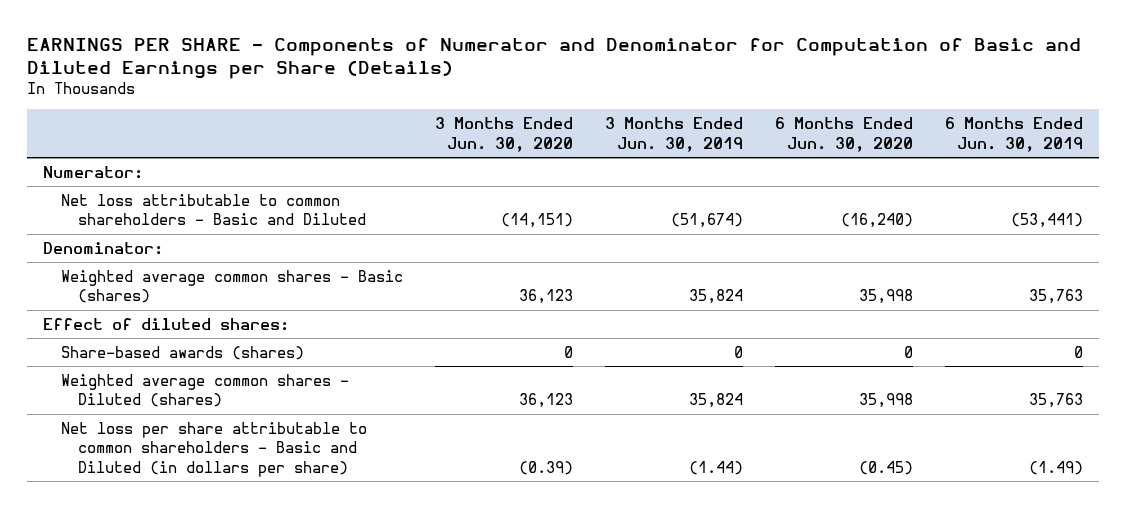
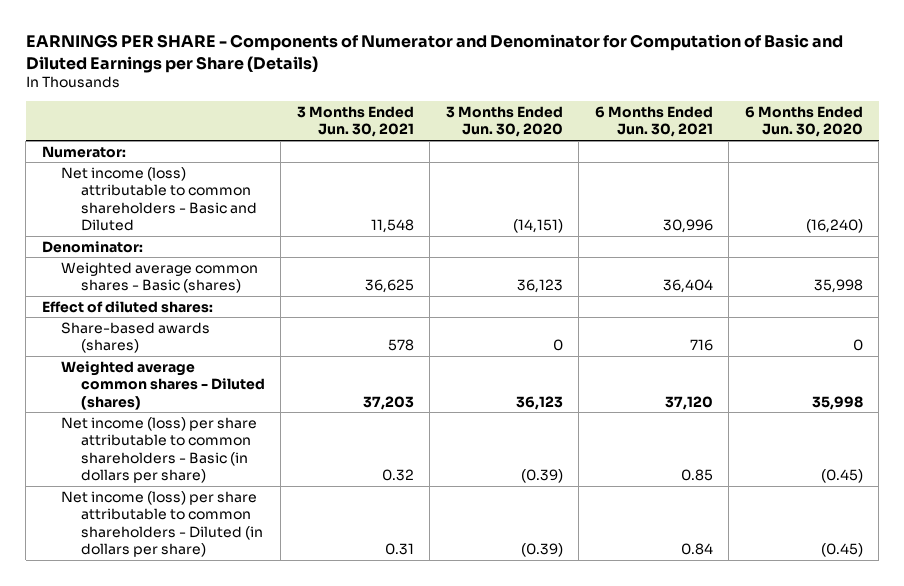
- | 3 Months Ended Jun. 30, 2020 | 3 Months Ended Jun. 30, 2019 | 6 Months Ended Jun. 30, 2020 | 6 Months Ended Jun. 30, 2019
+ | 3 Months Ended Jun. 30, 2021 | 3 Months Ended Jun. 30, 2020 | 6 Months Ended Jun. 30, 2021 | 6 Months Ended Jun. 30, 2020
- Net loss attributable to common shareholders - Basic and Diluted | (14,151) | (51,674) | (16,240) | (53,441)
+ Net income (loss) attributable to common shareholders - Basic and Diluted | 11,548 | (14,151) | 30,996 | (16,240)
- Net loss per share attributable to common shareholders - Basic and Diluted (in dollars per share) | (0.39) | (1.44) | (0.45) | (1.49)
+ Net income (loss) per share attributable to common shareholders - Basic (in dollars per share) | 0.32 | (0.39) | 0.85 | (0.45)
+ Net income (loss) per share attributable to common shareholders - Diluted (in dollars per share) | 0.31 | (0.39) | 0.84 | (0.45)

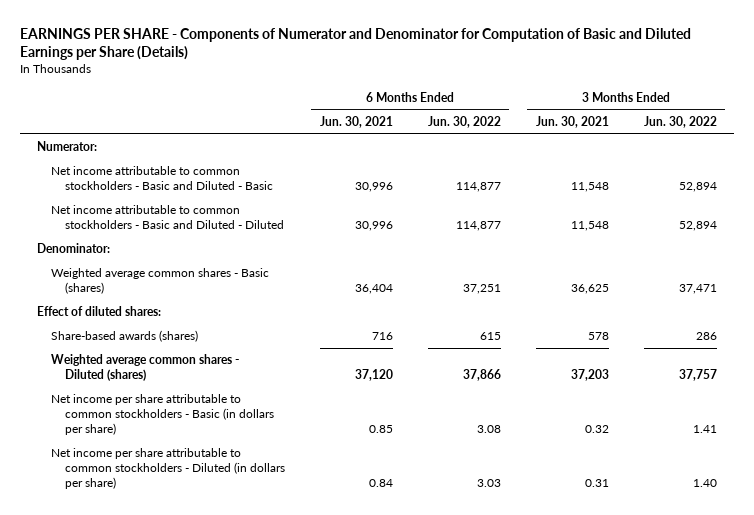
- | 3 Months Ended Jun. 30, 2021 | 3 Months Ended Jun. 30, 2020 | 6 Months Ended Jun. 30, 2021 | 6 Months Ended Jun. 30, 2020
+ | 6 Months Ended Jun. 30, 2021 | 6 Months Ended Jun. 30, 2022 | 3 Months Ended Jun. 30, 2021 | 3 Months Ended Jun. 30, 2022
- Net income (loss) attributable to common shareholders - Basic and Diluted | 11,548 | (14,151) | 30,996 | (16,240)
+ Net income attributable to common stockholders - Basic and Diluted - Basic | 30,996 | 114,877 | 11,548 | 52,894
+ Net income attributable to common stockholders - Basic and Diluted - Diluted | 30,996 | 114,877 | 11,548 | 52,894
- Net income (loss) per share attributable to common shareholders - Basic (in dollars per share) | 0.32 | (0.39) | 0.85 | (0.45)
- Net income (loss) per share attributable to common shareholders - Diluted (in dollars per share) | 0.31 | (0.39) | 0.84 | (0.45)
+ Net income per share attributable to common stockholders - Basic (in dollars per share) | 0.85 | 3.08 | 0.32 | 1.41
+ Net income per share attributable to common stockholders - Diluted (in dollars per share) | 0.84 | 3.03 | 0.31 | 1.40

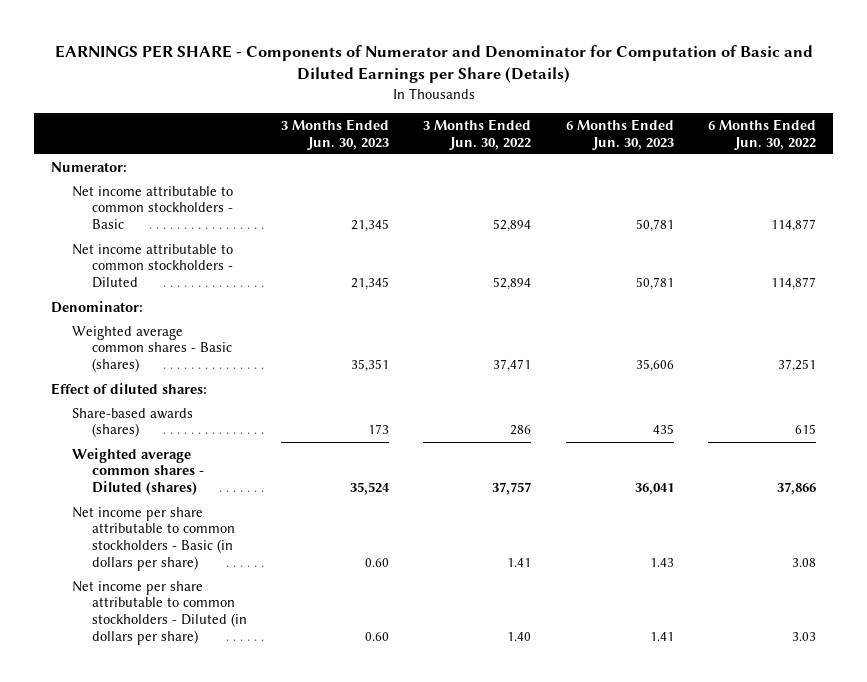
- | 6 Months Ended Jun. 30, 2021 | 6 Months Ended Jun. 30, 2022 | 3 Months Ended Jun. 30, 2021 | 3 Months Ended Jun. 30, 2022
+ | 3 Months Ended Jun. 30, 2023 | 3 Months Ended Jun. 30, 2022 | 6 Months Ended Jun. 30, 2023 | 6 Months Ended Jun. 30, 2022
- Net income attributable to common stockholders - Basic and Diluted - Basic | 30,996 | 114,877 | 11,548 | 52,894
- Net income attributable to common stockholders - Basic and Diluted - Diluted | 30,996 | 114,877 | 11,548 | 52,894
+ Net income attributable to common stockholders - Basic | 21,345 | 52,894 | 50,781 | 114,877
+ Net income attributable to common stockholders - Diluted | 21,345 | 52,894 | 50,781 | 114,877

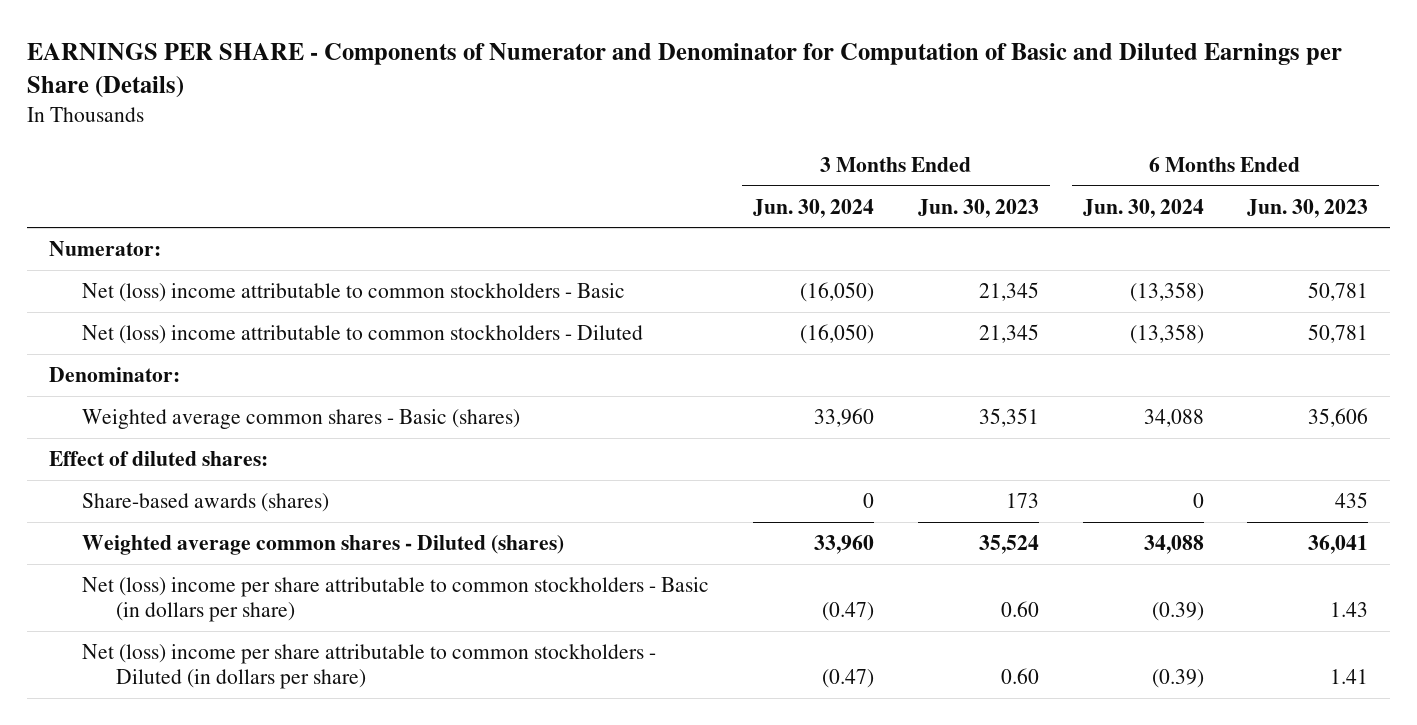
- | 3 Months Ended Jun. 30, 2023 | 3 Months Ended Jun. 30, 2022 | 6 Months Ended Jun. 30, 2023 | 6 Months Ended Jun. 30, 2022
+ | 3 Months Ended Jun. 30, 2024 | 3 Months Ended Jun. 30, 2023 | 6 Months Ended Jun. 30, 2024 | 6 Months Ended Jun. 30, 2023
- Net income attributable to common stockholders - Basic | 21,345 | 52,894 | 50,781 | 114,877
- Net income attributable to common stockholders - Diluted | 21,345 | 52,894 | 50,781 | 114,877
+ Net (loss) income attributable to common stockholders - Basic | (16,050) | 21,345 | (13,358) | 50,781
+ Net (loss) income attributable to common stockholders - Diluted | (16,050) | 21,345 | (13,358) | 50,781
- Net income per share attributable to common stockholders - Basic (in dollars per share) | 0.60 | 1.41 | 1.43 | 3.08
- Net income per share attributable to common stockholders - Diluted (in dollars per share) | 0.60 | 1.40 | 1.41 | 3.03
+ Net (loss) income per share attributable to common stockholders - Basic (in dollars per share) | (0.47) | 0.60 | (0.39) | 1.43
+ Net (loss) income per share attributable to common stockholders - Diluted (in dollars per share) | (0.47) | 0.60 | (0.39) | 1.41

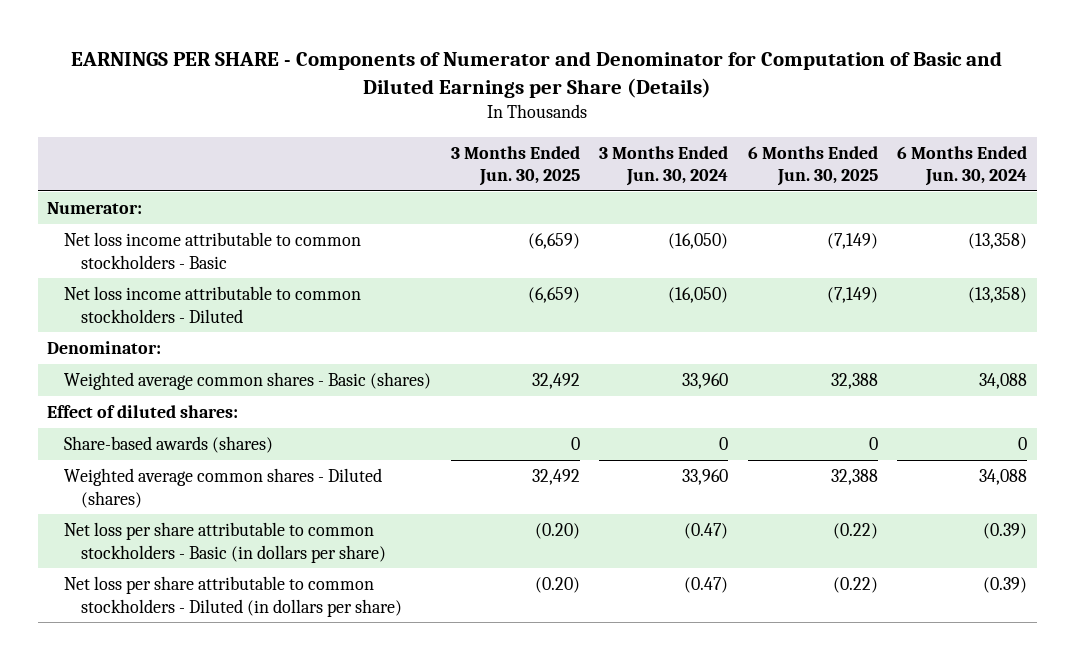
- | 3 Months Ended Jun. 30, 2024 | 3 Months Ended Jun. 30, 2023 | 6 Months Ended Jun. 30, 2024 | 6 Months Ended Jun. 30, 2023
+ | 3 Months Ended Jun. 30, 2025 | 3 Months Ended Jun. 30, 2024 | 6 Months Ended Jun. 30, 2025 | 6 Months Ended Jun. 30, 2024
- Net (loss) income attributable to common stockholders - Basic | (16,050) | 21,345 | (13,358) | 50,781
- Net (loss) income attributable to common stockholders - Diluted | (16,050) | 21,345 | (13,358) | 50,781
+ Net loss income attributable to common stockholders - Basic | (6,659) | (16,050) | (7,149) | (13,358)
+ Net loss income attributable to common stockholders - Diluted | (6,659) | (16,050) | (7,149) | (13,358)
- Net (loss) income per share attributable to common stockholders - Basic (in dollars per share) | (0.47) | 0.60 | (0.39) | 1.43
- Net (loss) income per share attributable to common stockholders - Diluted (in dollars per share) | (0.47) | 0.60 | (0.39) | 1.41
+ Net loss per share attributable to common stockholders - Basic (in dollars per share) | (0.20) | (0.47) | (0.22) | (0.39)
+ Net loss per share attributable to common stockholders - Diluted (in dollars per share) | (0.20) | (0.47) | (0.22) | (0.39)

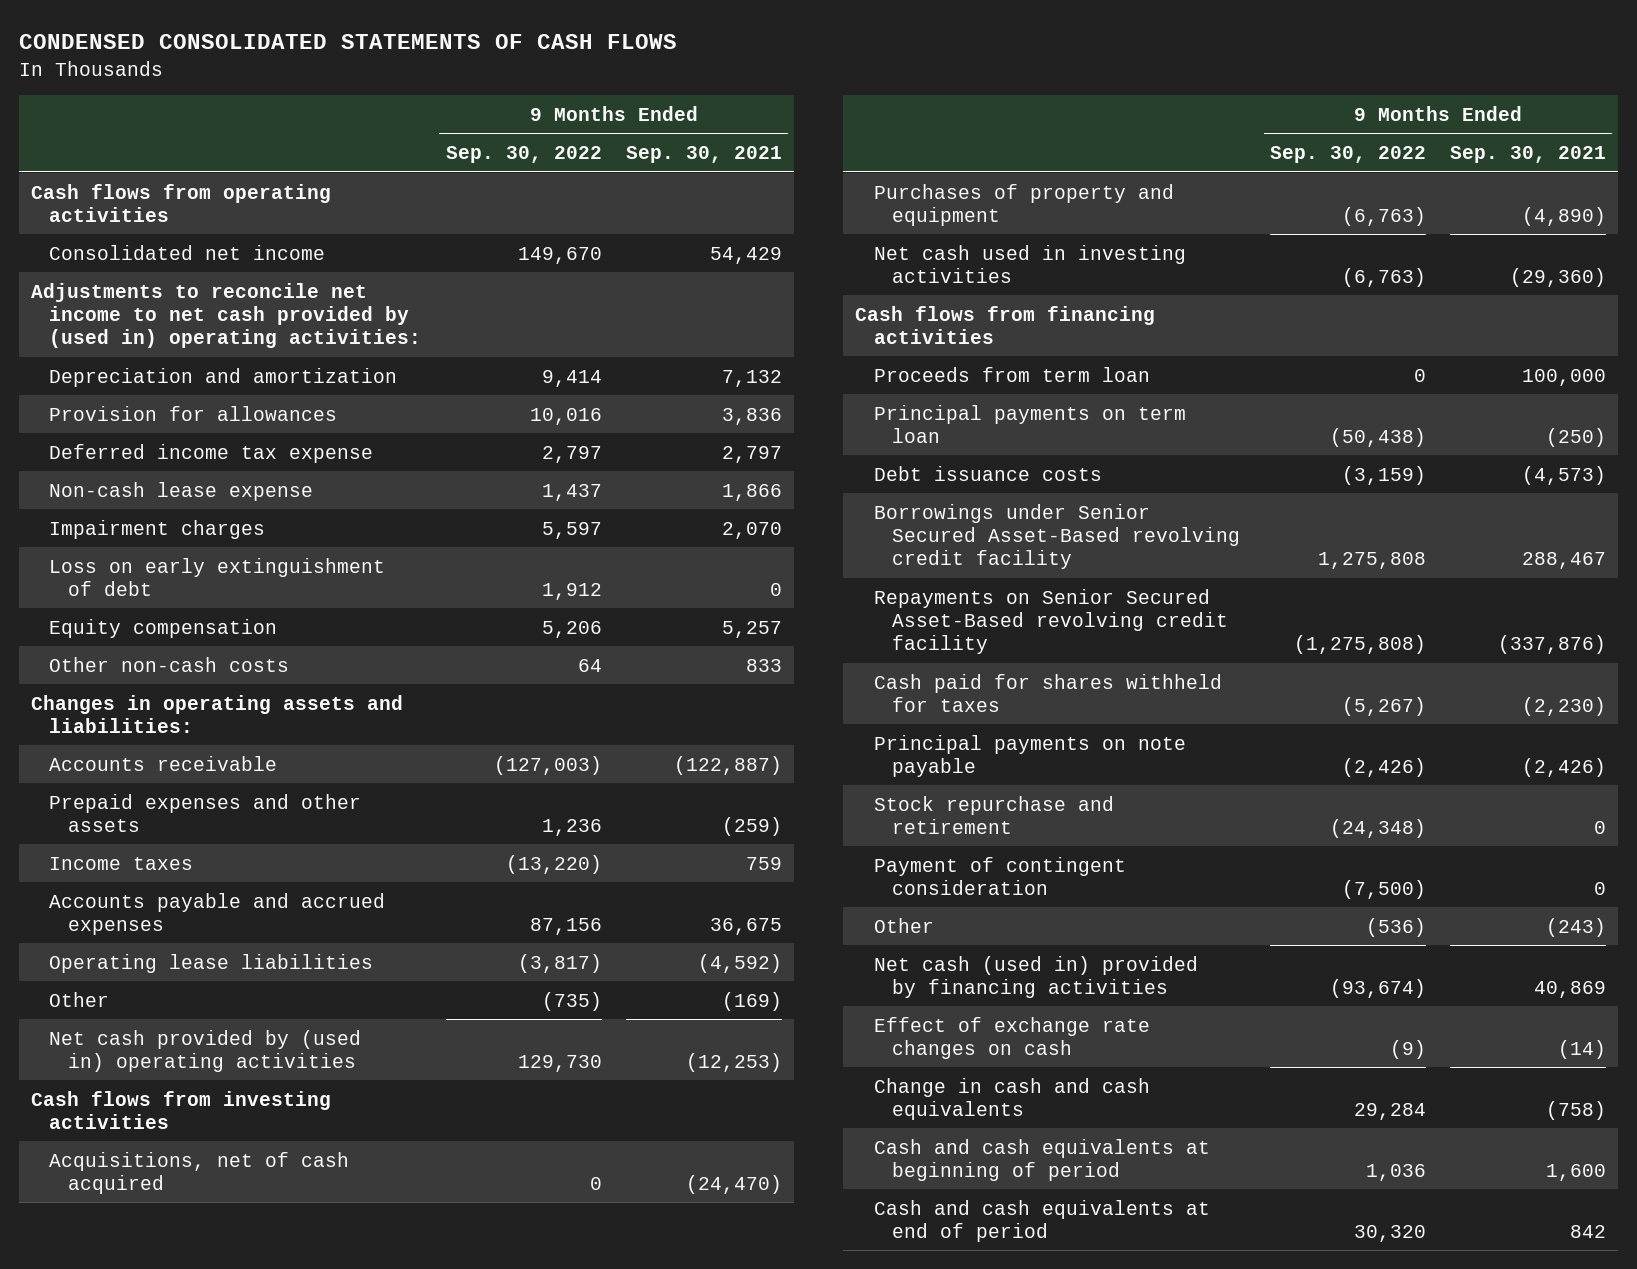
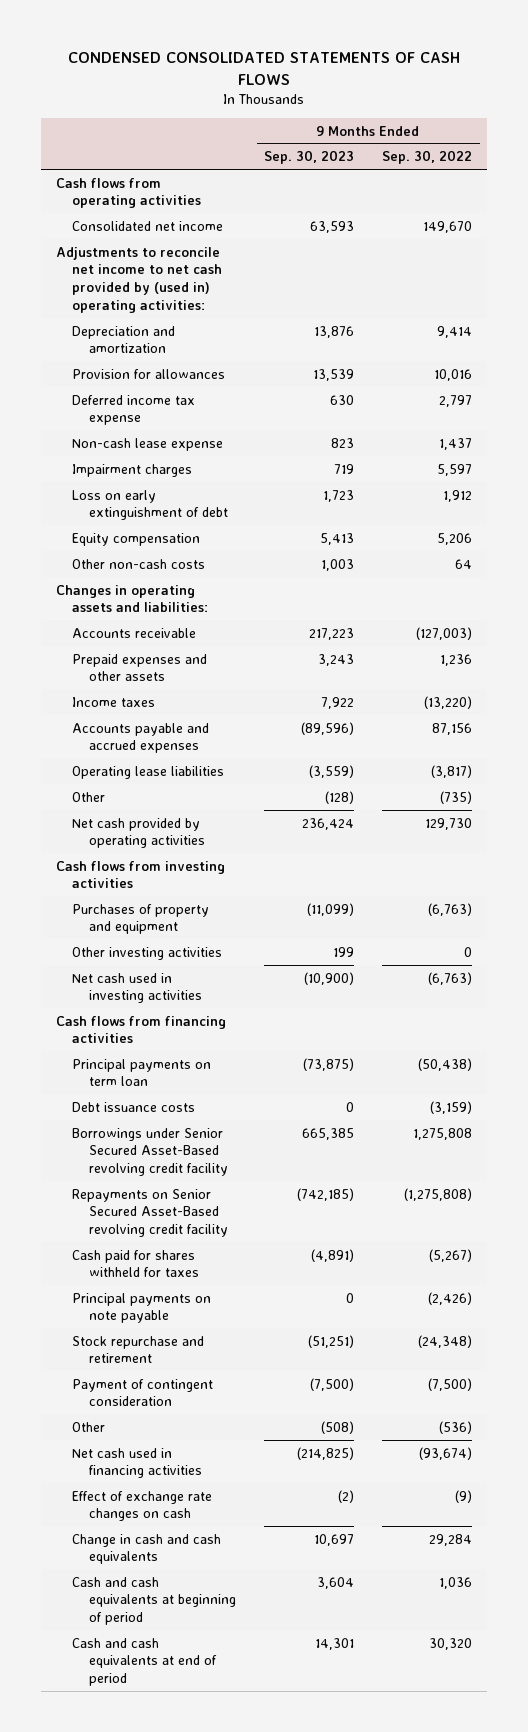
- | 9 Months Ended Sep. 30, 2022 | 9 Months Ended Sep. 30, 2021
+ | 9 Months Ended Sep. 30, 2023 | 9 Months Ended Sep. 30, 2022
- Net cash provided by (used in) operating activities | 129,730 | (12,253)
+ Net cash provided by operating activities | 236,424 | 129,730
- Acquisitions, net of cash acquired | 0 | (24,470)
+ Other investing activities | 199 | 0
- Proceeds from term loan | 0 | 100,000
- Net cash (used in) provided by financing activities | (93,674) | 40,869
+ Net cash used in financing activities | (214,825) | (93,674)

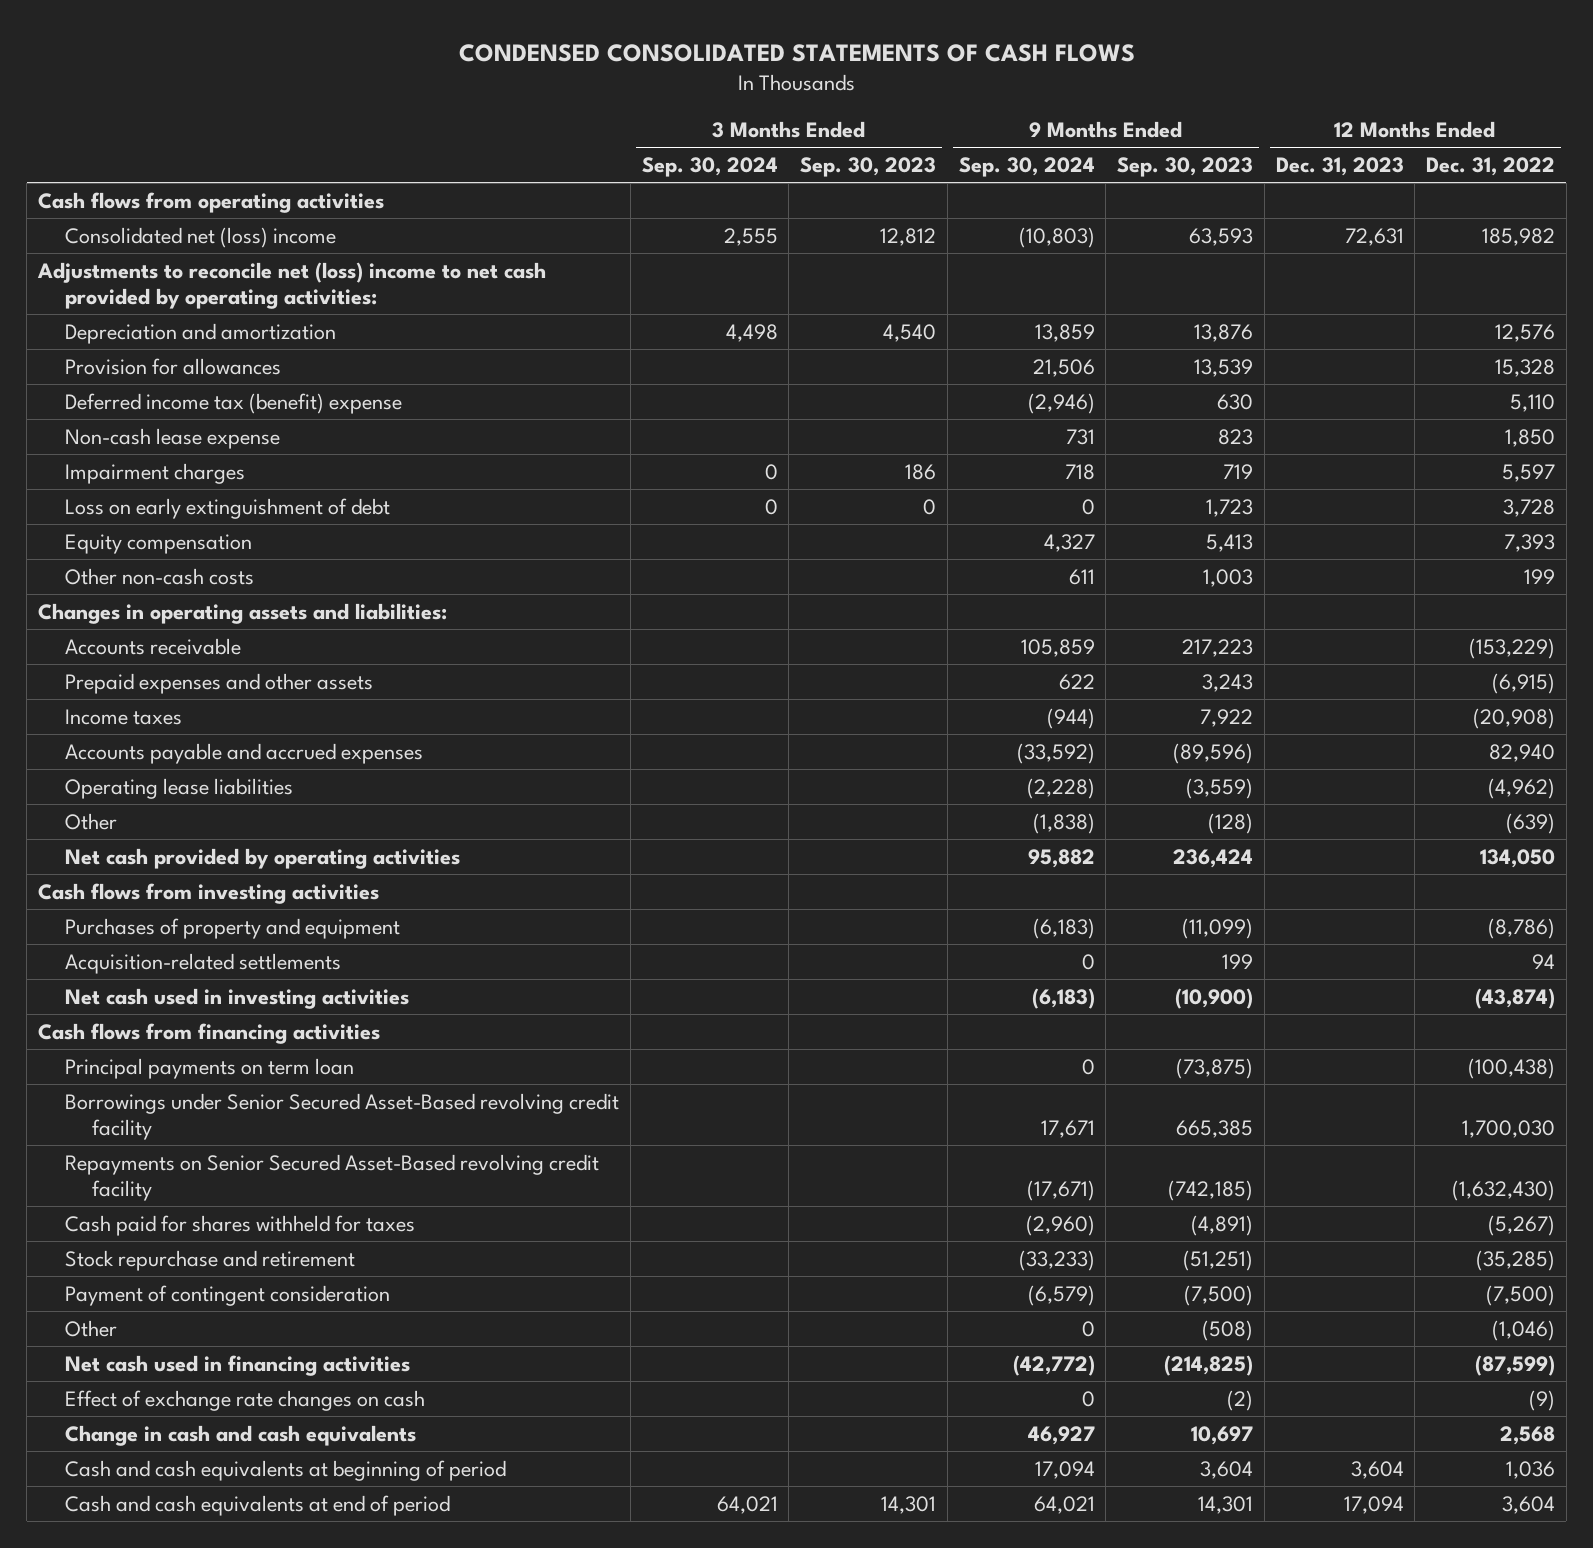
- | 9 Months Ended Sep. 30, 2023 | 9 Months Ended Sep. 30, 2022
+ | 3 Months Ended Sep. 30, 2024 | 3 Months Ended Sep. 30, 2023 | 9 Months Ended Sep. 30, 2024 | 9 Months Ended Sep. 30, 2023 | 12 Months Ended Dec. 31, 2023 | 12 Months Ended Dec. 31, 2022
- Consolidated net income | 63,593 | 149,670
- Adjustments to reconcile net income to net cash provided by (used in) operating activities:
+ Consolidated net (loss) income | 2,555 | 12,812 | (10,803) | 63,593 | 72,631 | 185,982
+ Adjustments to reconcile net (loss) income to net cash provided by operating activities:
- Deferred income tax expense | 630 | 2,797
+ Deferred income tax (benefit) expense | | | (2,946) | 630 | | 5,110
- Other investing activities | 199 | 0
+ Acquisition-related settlements | | | 0 | 199 | | 94
- Debt issuance costs | 0 | (3,159)
- Principal payments on note payable | 0 | (2,426)

